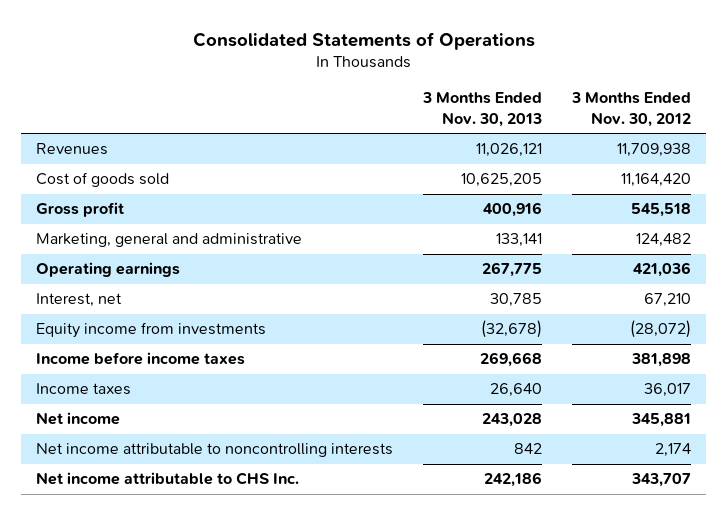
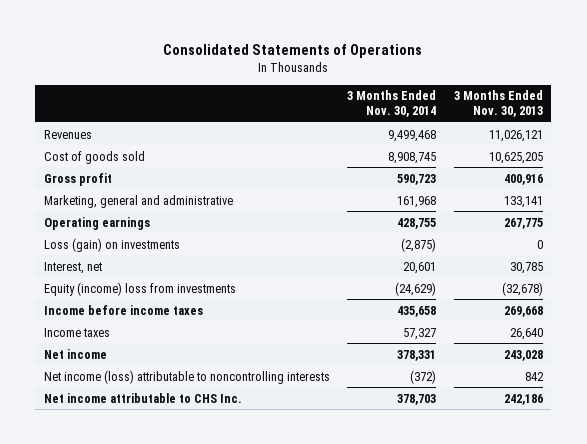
- | 3 Months Ended Nov. 30, 2013 | 3 Months Ended Nov. 30, 2012
+ | 3 Months Ended Nov. 30, 2014 | 3 Months Ended Nov. 30, 2013
+ Loss (gain) on investments | (2,875) | 0
- Equity income from investments | (32,678) | (28,072)
+ Equity (income) loss from investments | (24,629) | (32,678)
- Net income attributable to noncontrolling interests | 842 | 2,174
+ Net income (loss) attributable to noncontrolling interests | (372) | 842

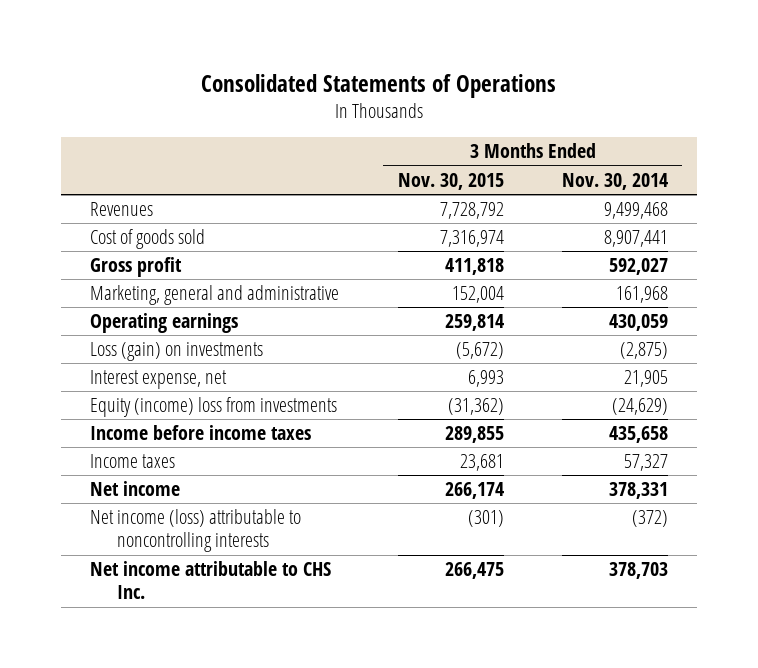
- | 3 Months Ended Nov. 30, 2014 | 3 Months Ended Nov. 30, 2013
+ | 3 Months Ended Nov. 30, 2015 | 3 Months Ended Nov. 30, 2014
- Cost of goods sold | 8,908,745 | 10,625,205
- Gross profit | 590,723 | 400,916
+ Cost of goods sold | 7,316,974 | 8,907,441
+ Gross profit | 411,818 | 592,027
- Operating earnings | 428,755 | 267,775
+ Operating earnings | 259,814 | 430,059
- Interest, net | 20,601 | 30,785
+ Interest expense, net | 6,993 | 21,905

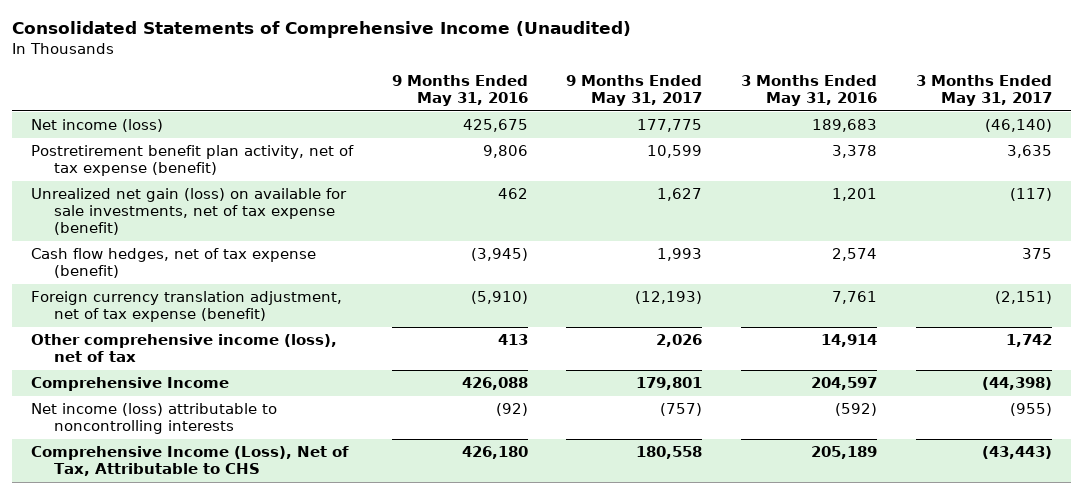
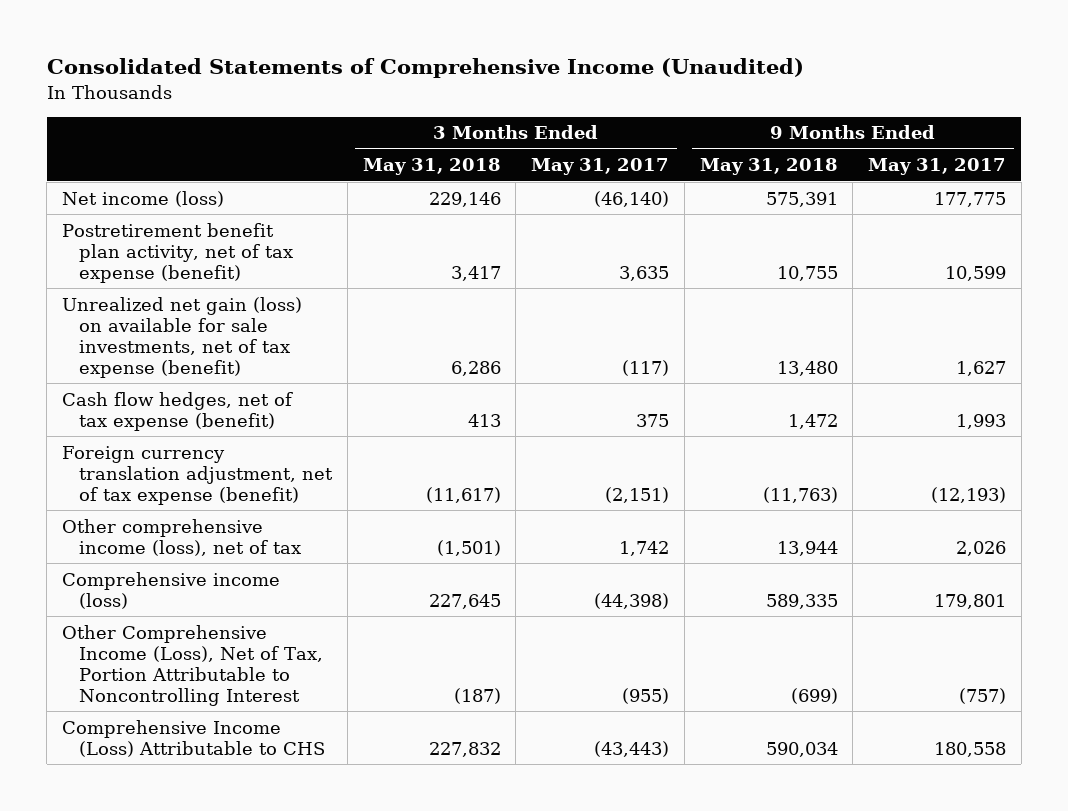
- | 9 Months Ended May 31, 2016 | 9 Months Ended May 31, 2017 | 3 Months Ended May 31, 2016 | 3 Months Ended May 31, 2017
+ | 3 Months Ended May 31, 2018 | 3 Months Ended May 31, 2017 | 9 Months Ended May 31, 2018 | 9 Months Ended May 31, 2017
- Comprehensive Income | 426,088 | 179,801 | 204,597 | (44,398)
- Net income (loss) attributable to noncontrolling interests | (92) | (757) | (592) | (955)
- Comprehensive Income (Loss), Net of Tax, Attributable to CHS | 426,180 | 180,558 | 205,189 | (43,443)
+ Comprehensive income (loss) | 227,645 | (44,398) | 589,335 | 179,801
+ Other Comprehensive Income (Loss), Net of Tax, Portion Attributable to Noncontrolling Interest | (187) | (955) | (699) | (757)
+ Comprehensive Income (Loss) Attributable to CHS | 227,832 | (43,443) | 590,034 | 180,558

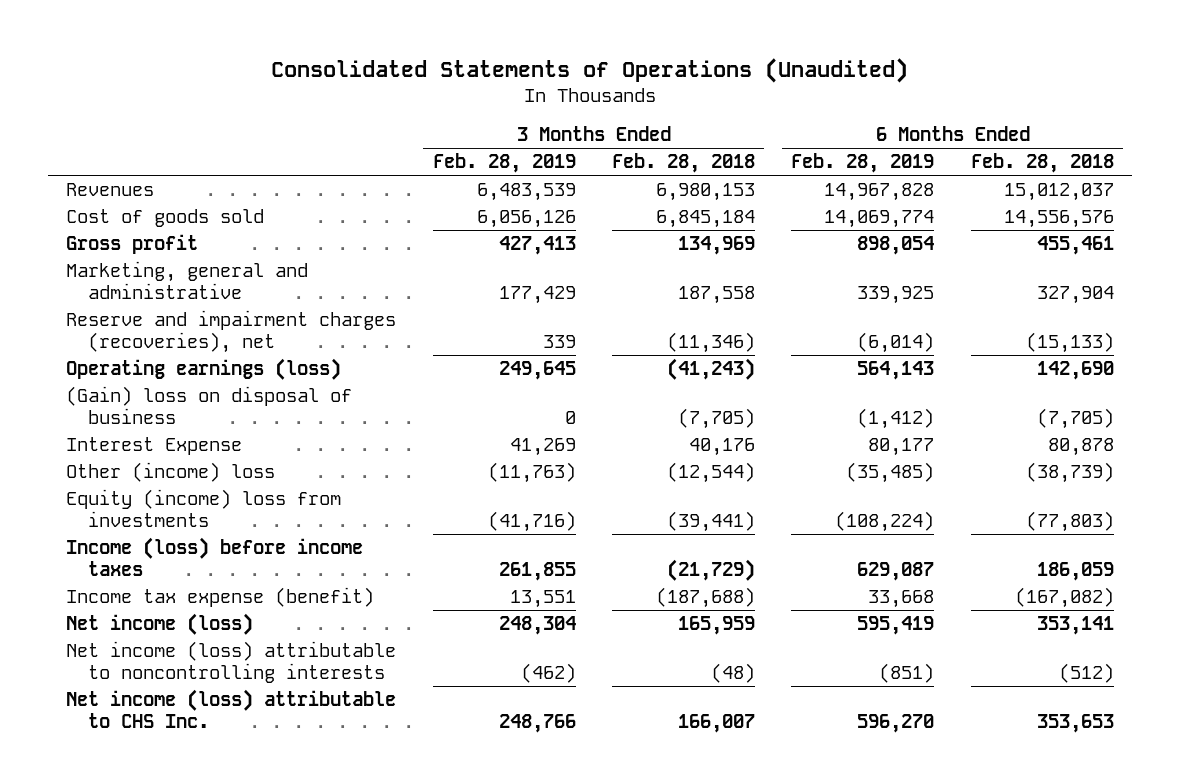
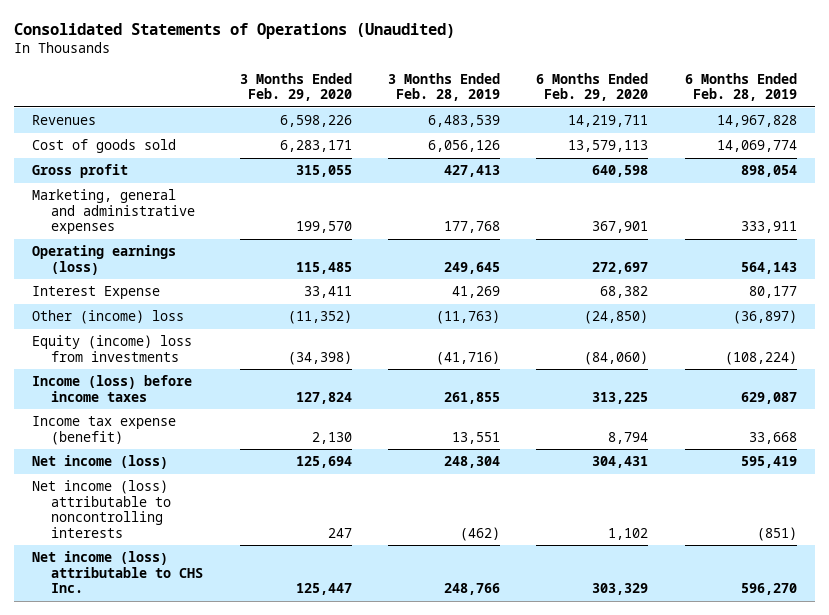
- | 3 Months Ended Feb. 28, 2019 | 3 Months Ended Feb. 28, 2018 | 6 Months Ended Feb. 28, 2019 | 6 Months Ended Feb. 28, 2018
+ | 3 Months Ended Feb. 29, 2020 | 3 Months Ended Feb. 28, 2019 | 6 Months Ended Feb. 29, 2020 | 6 Months Ended Feb. 28, 2019
- Marketing, general and administrative | 177,429 | 187,558 | 339,925 | 327,904
- Reserve and impairment charges (recoveries), net | 339 | (11,346) | (6,014) | (15,133)
+ Marketing, general and administrative expenses | 199,570 | 177,768 | 367,901 | 333,911
- (Gain) loss on disposal of business | 0 | (7,705) | (1,412) | (7,705)
- Other (income) loss | (11,763) | (12,544) | (35,485) | (38,739)
+ Other (income) loss | (11,352) | (11,763) | (24,850) | (36,897)

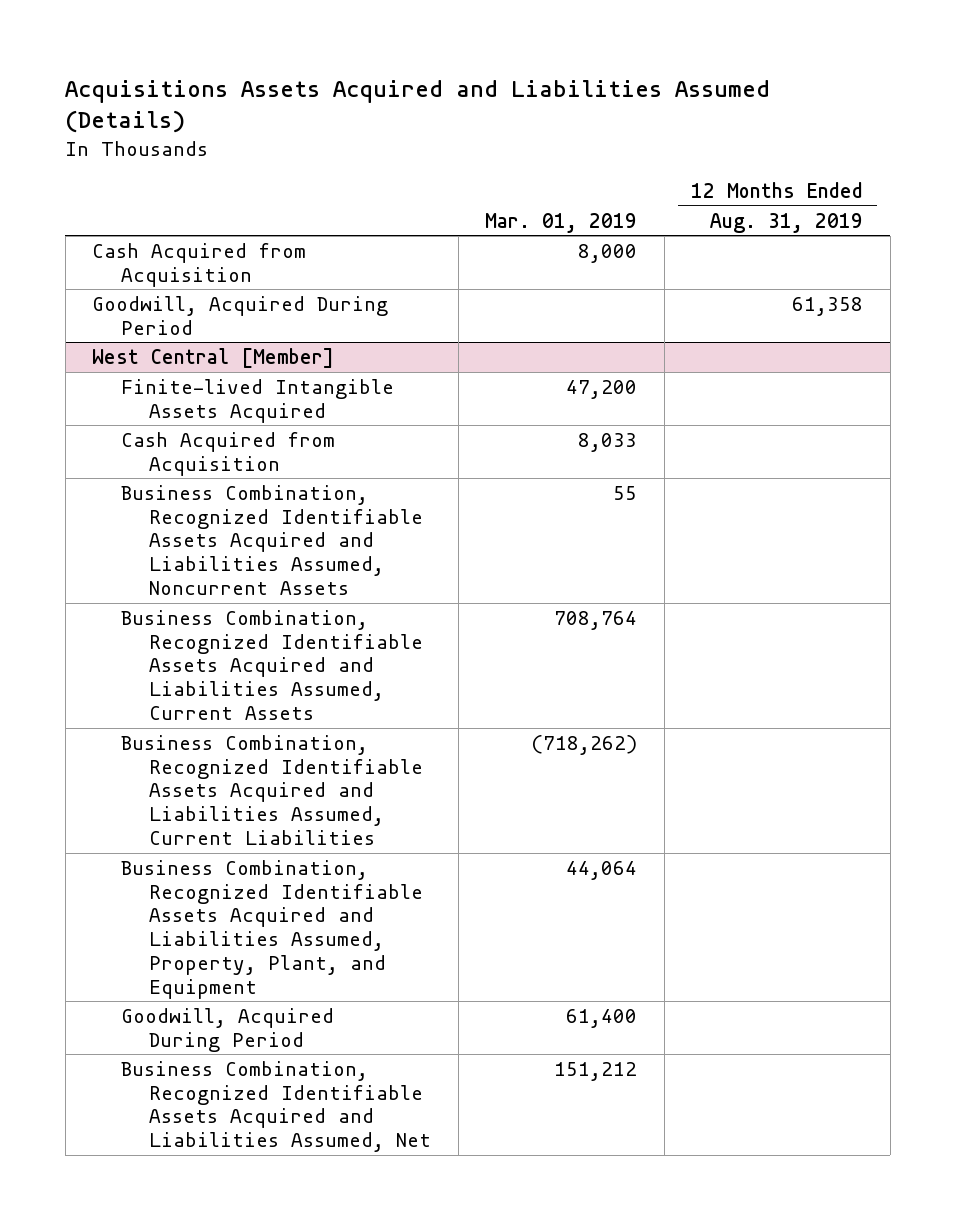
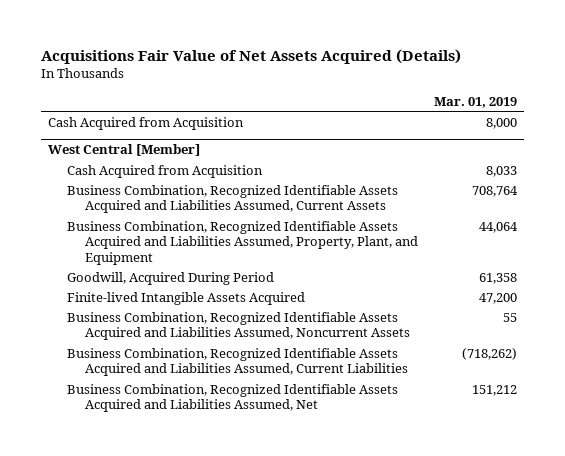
- Acquisitions Assets Acquired and Liabilities Assumed (Details)
+ Acquisitions Fair Value of Net Assets Acquired (Details)
- | Mar. 01, 2019 | 12 Months Ended Aug. 31, 2019
+ | Mar. 01, 2019
- Goodwill, Acquired During Period | | 61,358
@ West Central [Member]
- Goodwill, Acquired During Period | 61,400 |
+ Goodwill, Acquired During Period | 61,358
moved down: Finite-lived Intangible Assets Acquired | 47,200
moved down: Business Combination, Recognized Identifiable Assets Acquired and Liabilities Assumed, Noncurrent Assets | 55
moved down: Business Combination, Recognized Identifiable Assets Acquired and Liabilities Assumed, Current Liabilities | (718,262)

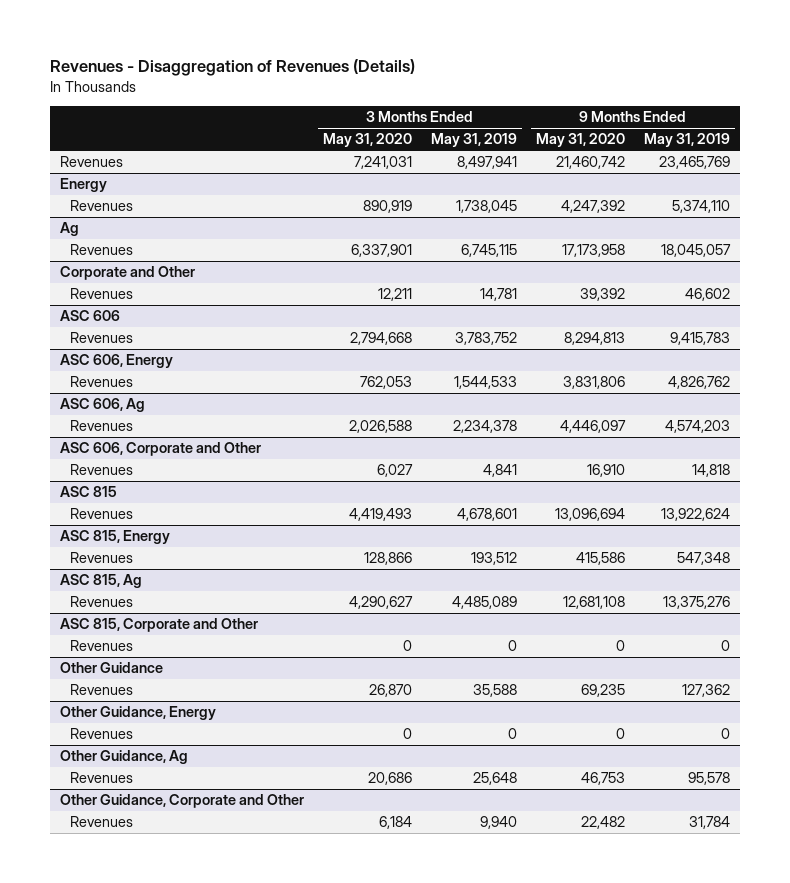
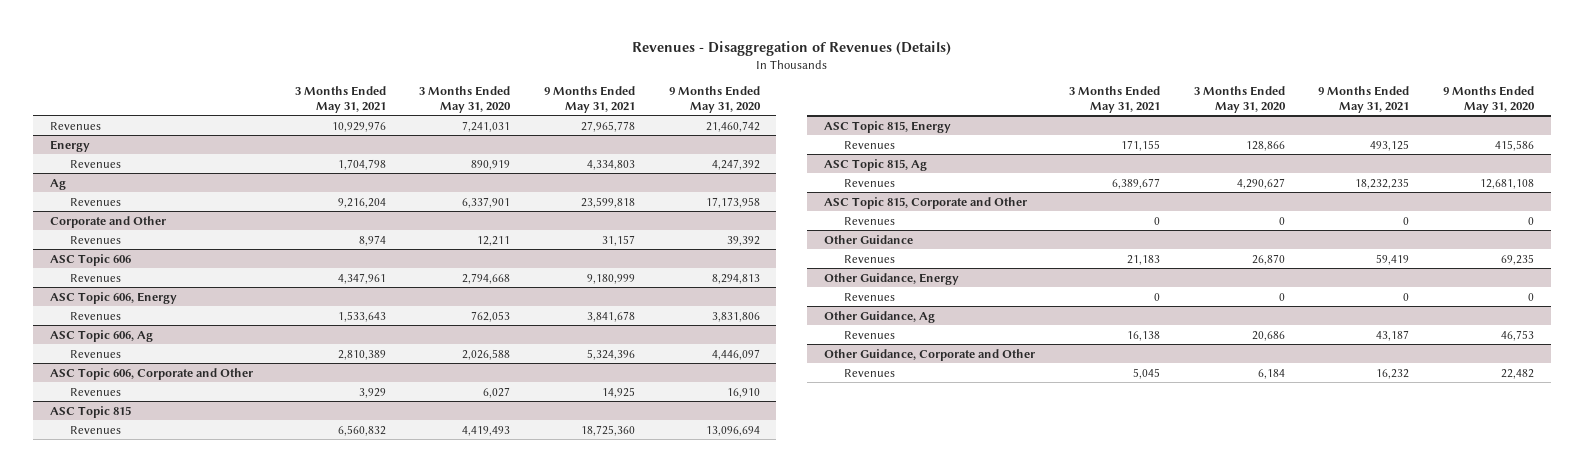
- | 3 Months Ended May 31, 2020 | 3 Months Ended May 31, 2019 | 9 Months Ended May 31, 2020 | 9 Months Ended May 31, 2019
+ | 3 Months Ended May 31, 2021 | 3 Months Ended May 31, 2020 | 9 Months Ended May 31, 2021 | 9 Months Ended May 31, 2020
- ASC 606
+ ASC Topic 606
- ASC 606, Energy
+ ASC Topic 606, Energy
- ASC 606, Ag
+ ASC Topic 606, Ag
- ASC 606, Corporate and Other
+ ASC Topic 606, Corporate and Other
- ASC 815
+ ASC Topic 815
- ASC 815, Energy
+ ASC Topic 815, Energy
- ASC 815, Ag
+ ASC Topic 815, Ag
- ASC 815, Corporate and Other
+ ASC Topic 815, Corporate and Other

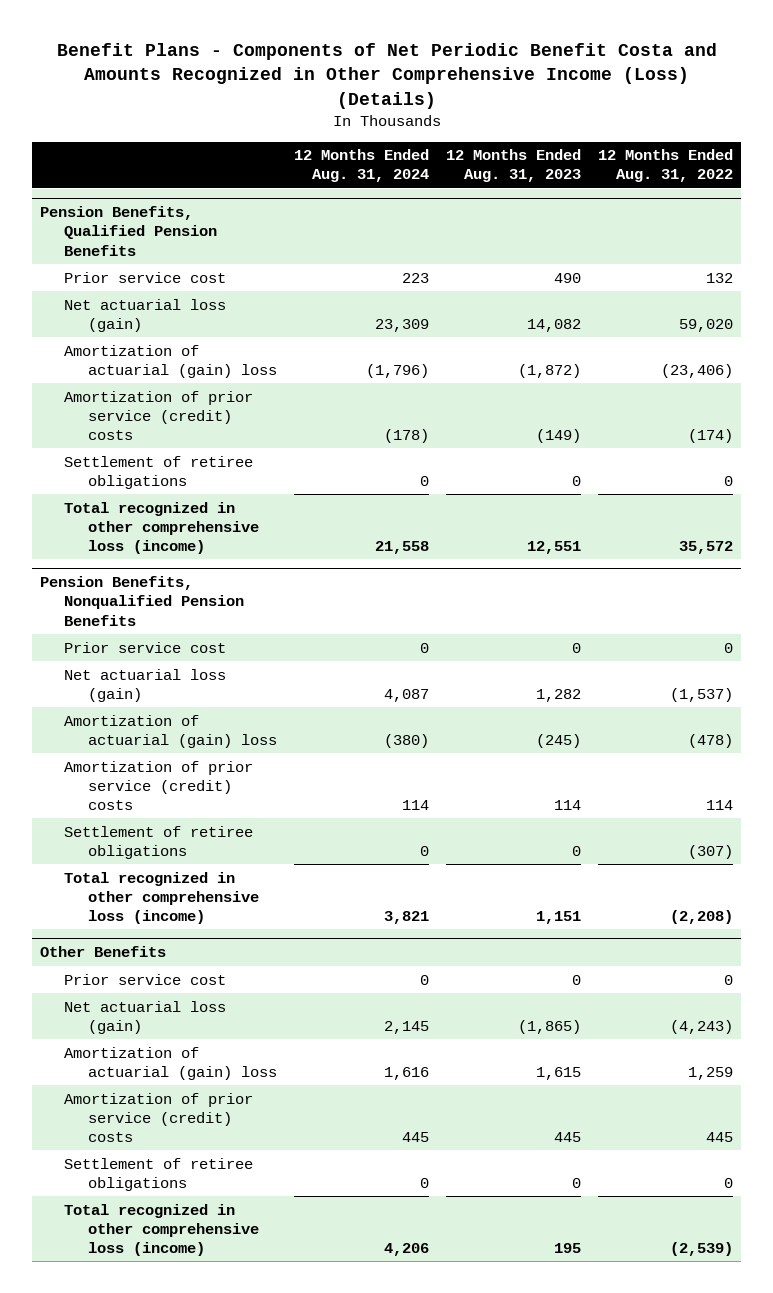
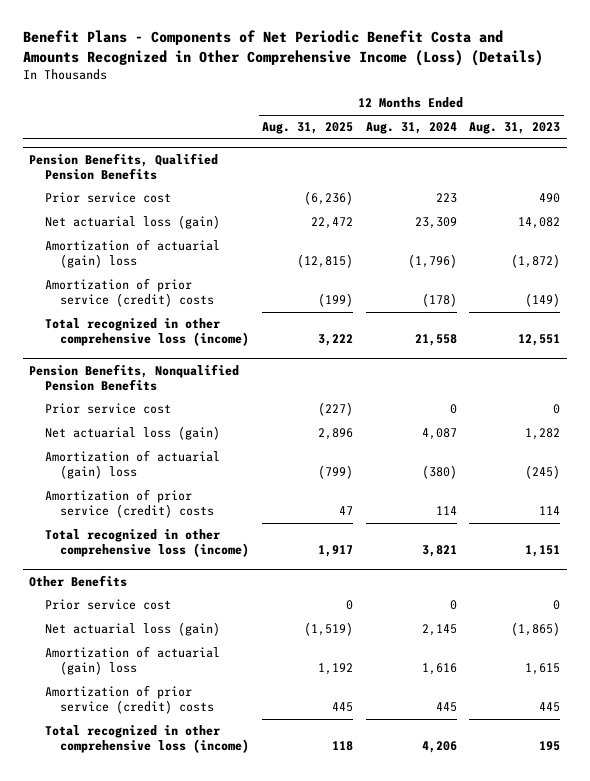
- | 12 Months Ended Aug. 31, 2024 | 12 Months Ended Aug. 31, 2023 | 12 Months Ended Aug. 31, 2022
+ | 12 Months Ended Aug. 31, 2025 | 12 Months Ended Aug. 31, 2024 | 12 Months Ended Aug. 31, 2023
@ Pension Benefits, Qualified Pension Benefits
- Settlement of retiree obligations | 0 | 0 | 0
@ Pension Benefits, Nonqualified Pension Benefits
- Settlement of retiree obligations | 0 | 0 | (307)
@ Other Benefits
- Settlement of retiree obligations | 0 | 0 | 0

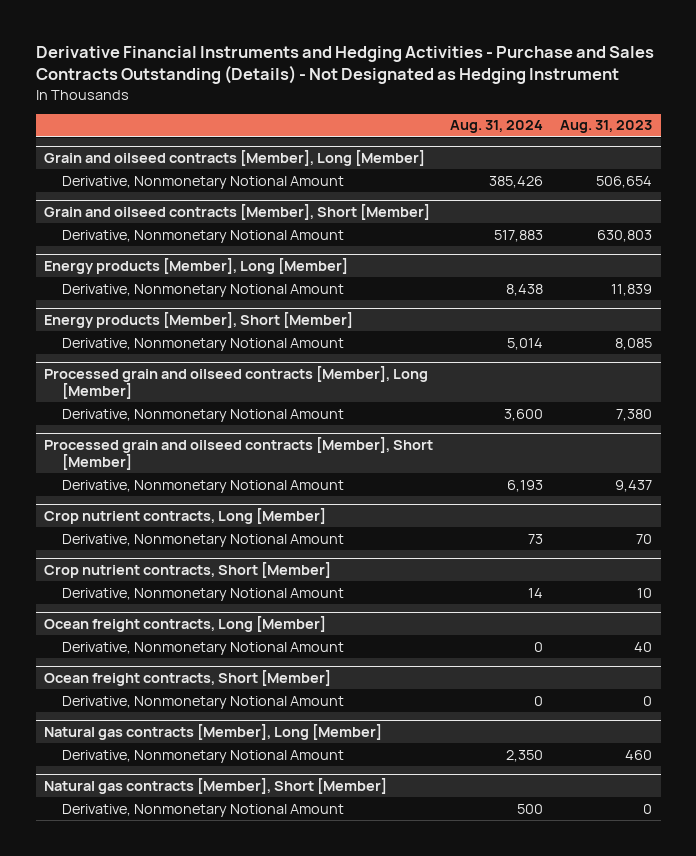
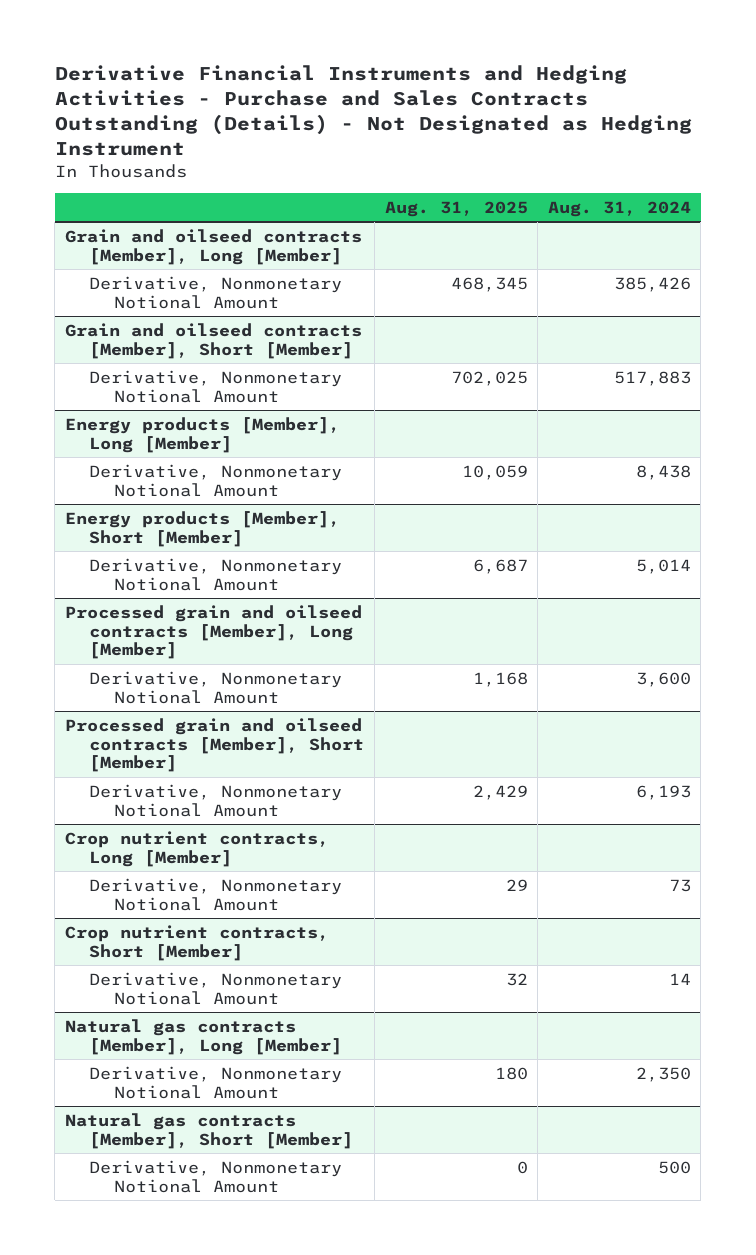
- | Aug. 31, 2024 | Aug. 31, 2023
+ | Aug. 31, 2025 | Aug. 31, 2024
- Ocean freight contracts, Long [Member]
- Derivative, Nonmonetary Notional Amount | 0 | 40
- Ocean freight contracts, Short [Member]
- Derivative, Nonmonetary Notional Amount | 0 | 0

